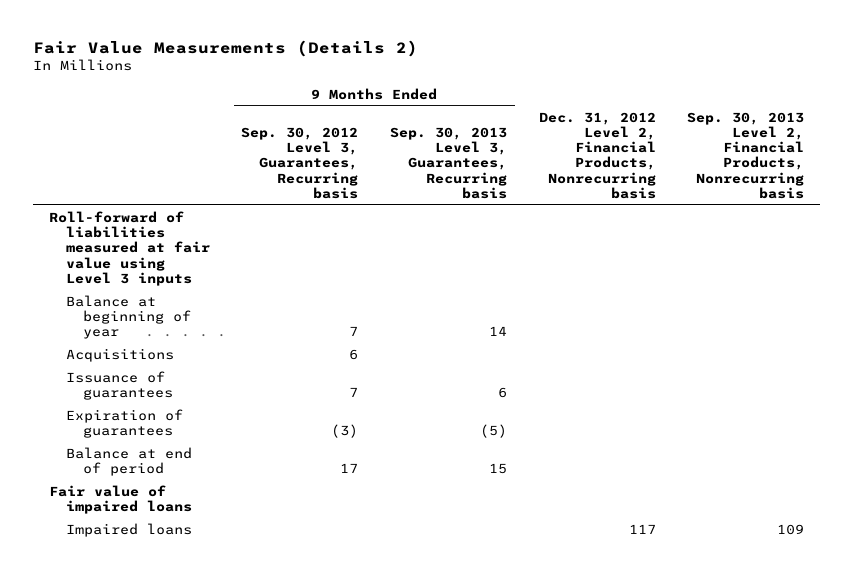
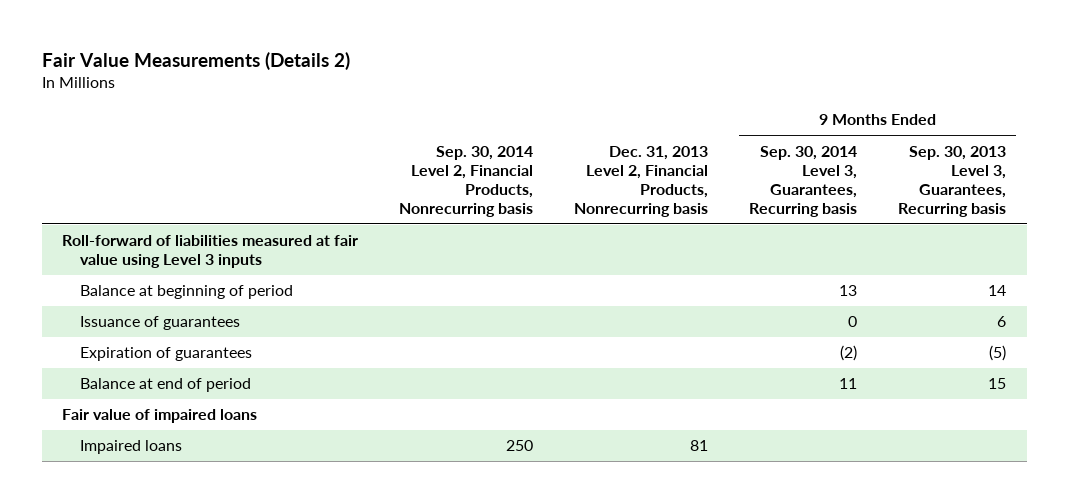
- | 9 Months Ended Sep. 30, 2012 Level 3, Guarantees, Recurring basis | 9 Months Ended Sep. 30, 2013 Level 3, Guarantees, Recurring basis | Dec. 31, 2012 Level 2, Financial Products, Nonrecurring basis | Sep. 30, 2013 Level 2, Financial Products, Nonrecurring basis
+ | Sep. 30, 2014 Level 2, Financial Products, Nonrecurring basis | Dec. 31, 2013 Level 2, Financial Products, Nonrecurring basis | 9 Months Ended Sep. 30, 2014 Level 3, Guarantees, Recurring basis | 9 Months Ended Sep. 30, 2013 Level 3, Guarantees, Recurring basis
- Balance at beginning of year | 7 | 14 | |
- Acquisitions | 6 | | |
+ Balance at beginning of period | | | 13 | 14

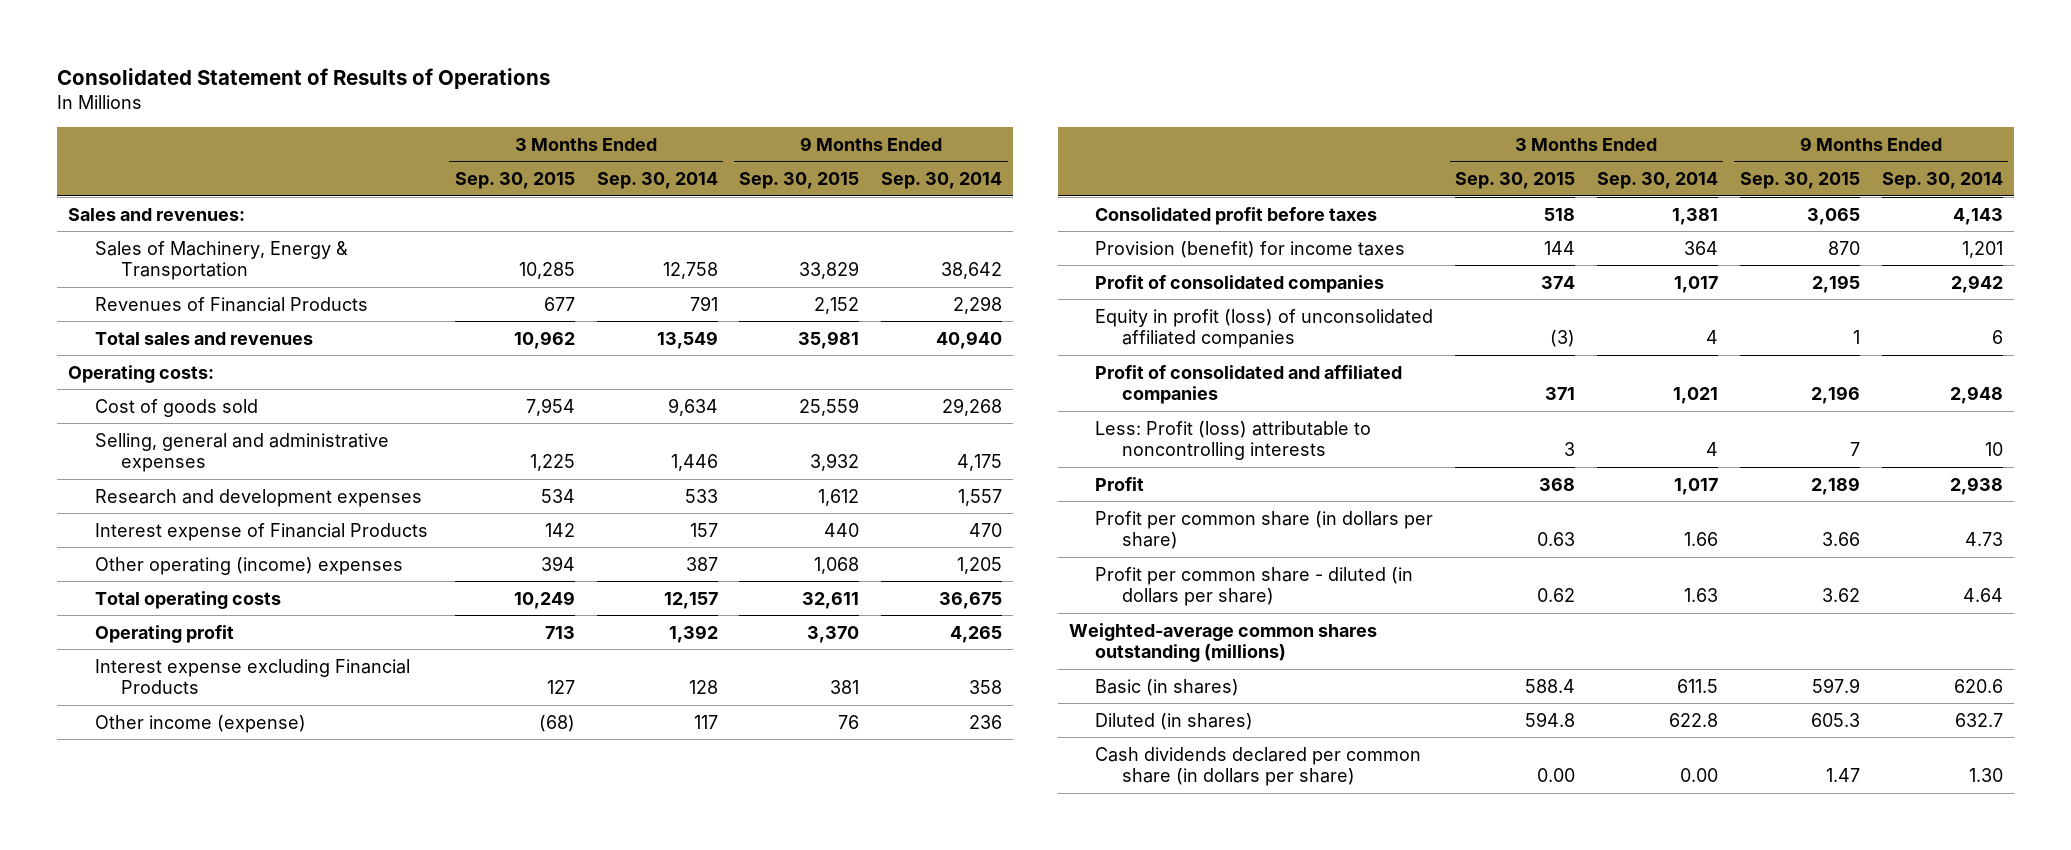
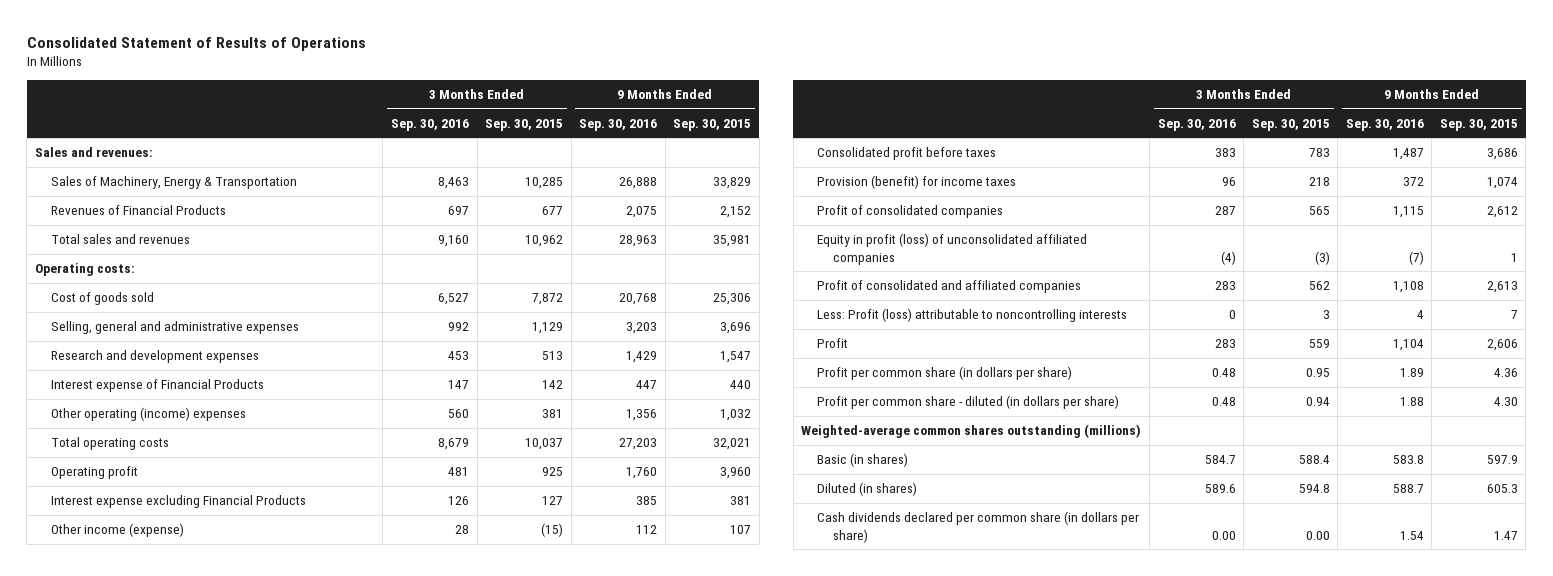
- | 3 Months Ended Sep. 30, 2015 | 3 Months Ended Sep. 30, 2014 | 9 Months Ended Sep. 30, 2015 | 9 Months Ended Sep. 30, 2014
+ | 3 Months Ended Sep. 30, 2016 | 3 Months Ended Sep. 30, 2015 | 9 Months Ended Sep. 30, 2016 | 9 Months Ended Sep. 30, 2015
- Cost of goods sold | 7,954 | 9,634 | 25,559 | 29,268
- Selling, general and administrative expenses | 1,225 | 1,446 | 3,932 | 4,175
- Research and development expenses | 534 | 533 | 1,612 | 1,557
+ Cost of goods sold | 6,527 | 7,872 | 20,768 | 25,306
+ Selling, general and administrative expenses | 992 | 1,129 | 3,203 | 3,696
+ Research and development expenses | 453 | 513 | 1,429 | 1,547
- Other operating (income) expenses | 394 | 387 | 1,068 | 1,205
- Total operating costs | 10,249 | 12,157 | 32,611 | 36,675
- Operating profit | 713 | 1,392 | 3,370 | 4,265
+ Other operating (income) expenses | 560 | 381 | 1,356 | 1,032
+ Total operating costs | 8,679 | 10,037 | 27,203 | 32,021
+ Operating profit | 481 | 925 | 1,760 | 3,960
- Other income (expense) | (68) | 117 | 76 | 236
- Consolidated profit before taxes | 518 | 1,381 | 3,065 | 4,143
- Provision (benefit) for income taxes | 144 | 364 | 870 | 1,201
- Profit of consolidated companies | 374 | 1,017 | 2,195 | 2,942
+ Other income (expense) | 28 | (15) | 112 | 107
+ Consolidated profit before taxes | 383 | 783 | 1,487 | 3,686
+ Provision (benefit) for income taxes | 96 | 218 | 372 | 1,074
+ Profit of consolidated companies | 287 | 565 | 1,115 | 2,612
- Profit of consolidated and affiliated companies | 371 | 1,021 | 2,196 | 2,948
+ Profit of consolidated and affiliated companies | 283 | 562 | 1,108 | 2,613
- Profit | 368 | 1,017 | 2,189 | 2,938
- Profit per common share (in dollars per share) | 0.63 | 1.66 | 3.66 | 4.73
- Profit per common share - diluted (in dollars per share) | 0.62 | 1.63 | 3.62 | 4.64
+ Profit | 283 | 559 | 1,104 | 2,606
+ Profit per common share (in dollars per share) | 0.48 | 0.95 | 1.89 | 4.36
+ Profit per common share - diluted (in dollars per share) | 0.48 | 0.94 | 1.88 | 4.30

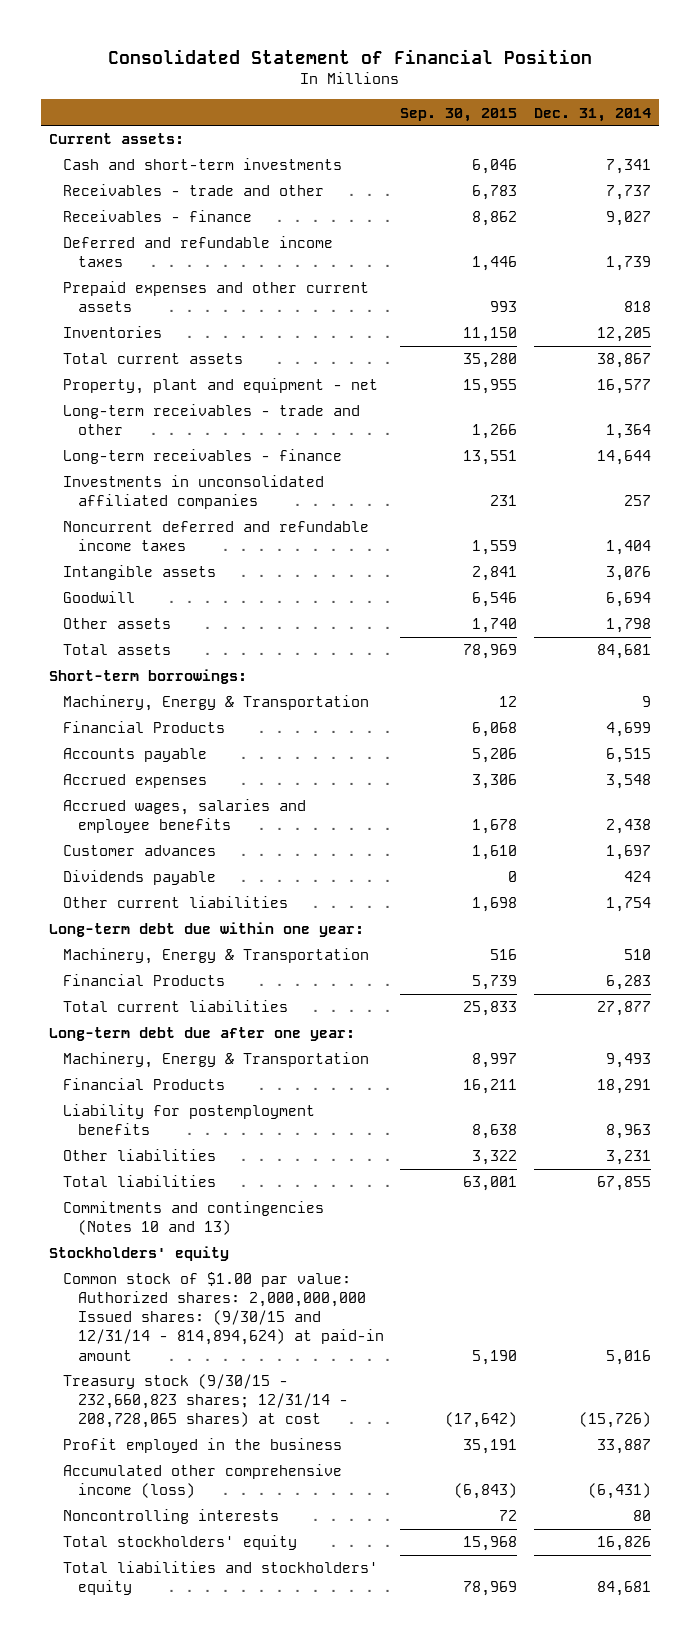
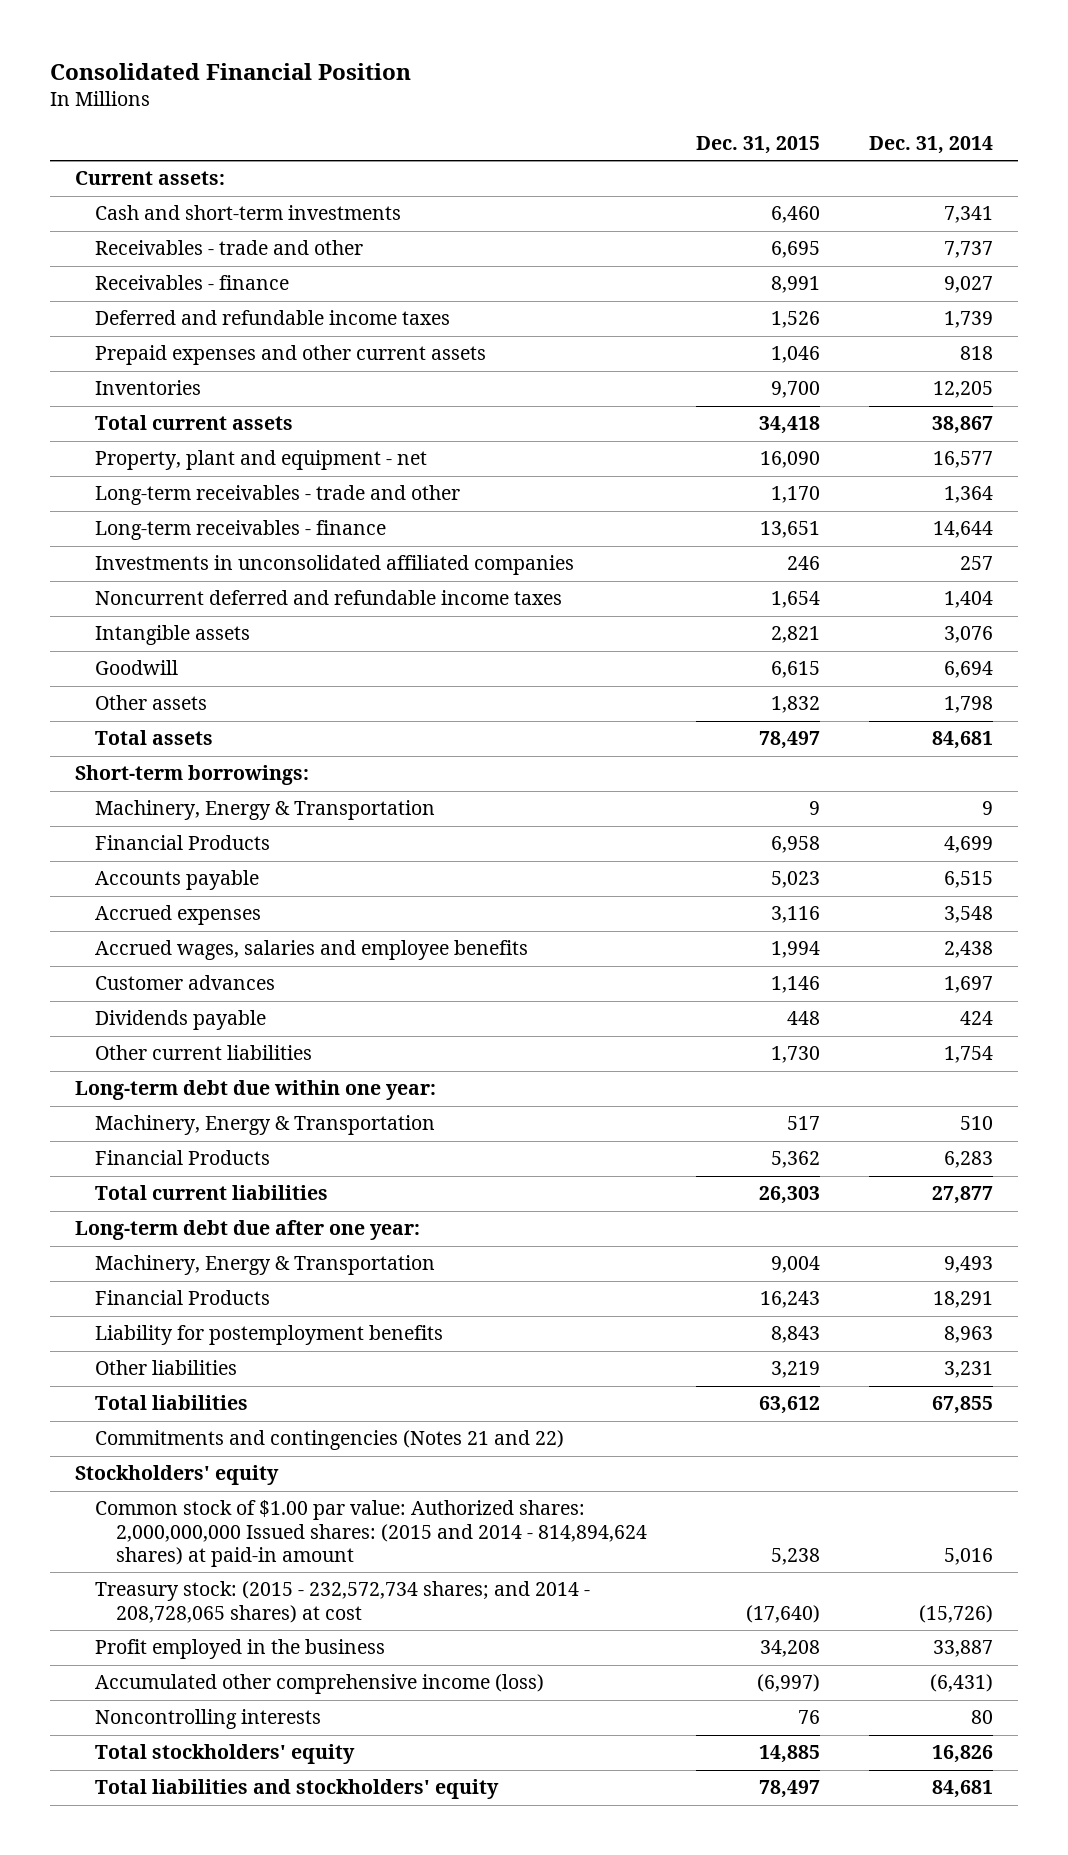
- Consolidated Statement of Financial Position
+ Consolidated Financial Position
- | Sep. 30, 2015 | Dec. 31, 2014
+ | Dec. 31, 2015 | Dec. 31, 2014
- Commitments and contingencies (Notes 10 and 13)
+ Commitments and contingencies (Notes 21 and 22)
- Common stock of $1.00 par value: Authorized shares: 2,000,000,000 Issued shares: (9/30/15 and 12/31/14 - 814,894,624) at paid-in amount | 5,190 | 5,016
- Treasury stock (9/30/15 - 232,660,823 shares; 12/31/14 - 208,728,065 shares) at cost | (17,642) | (15,726)
+ Common stock of $1.00 par value: Authorized shares: 2,000,000,000 Issued shares: (2015 and 2014 - 814,894,624 shares) at paid-in amount | 5,238 | 5,016
+ Treasury stock: (2015 - 232,572,734 shares; and 2014 - 208,728,065 shares) at cost | (17,640) | (15,726)

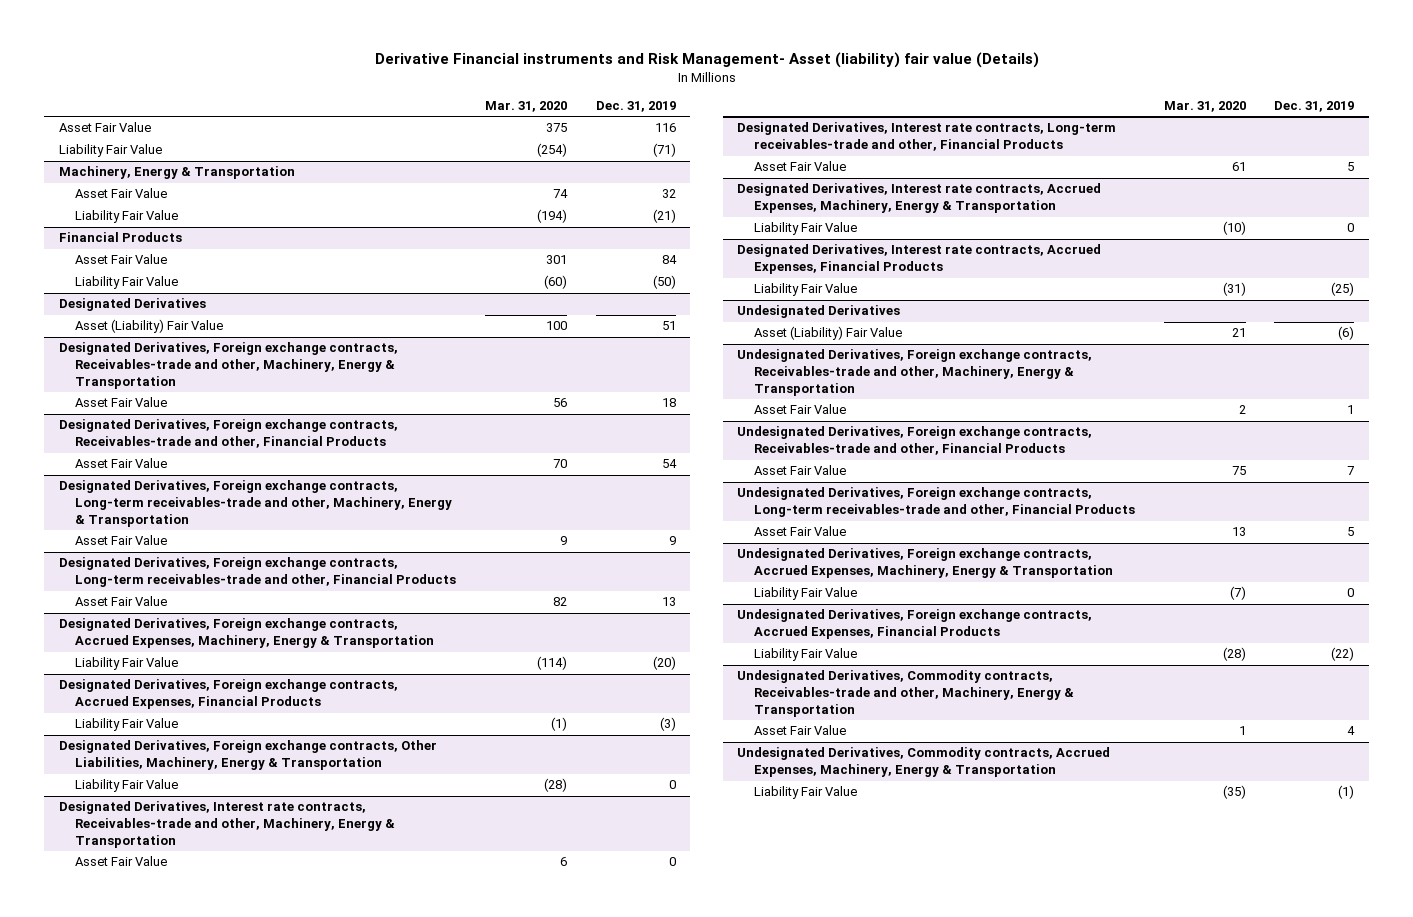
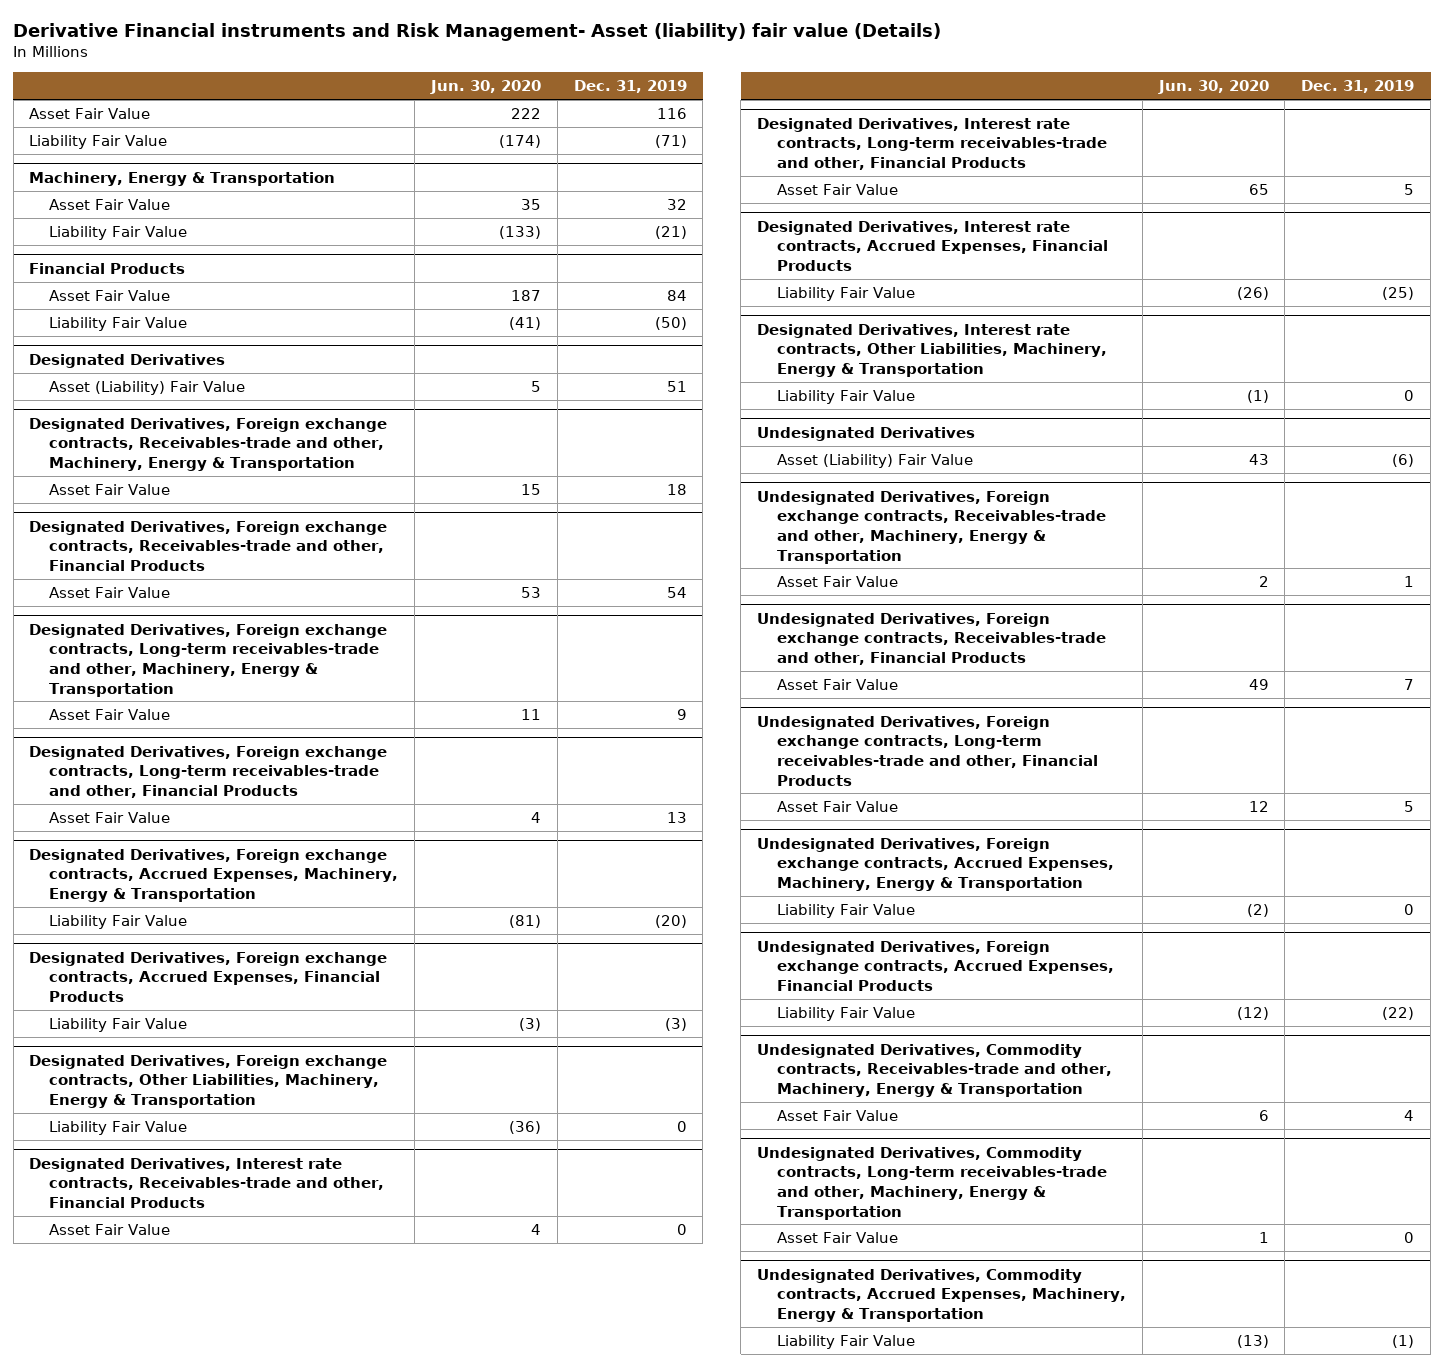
- | Mar. 31, 2020 | Dec. 31, 2019
+ | Jun. 30, 2020 | Dec. 31, 2019
- Designated Derivatives, Interest rate contracts, Receivables-trade and other, Machinery, Energy & Transportation
+ Designated Derivatives, Interest rate contracts, Receivables-trade and other, Financial Products
- Designated Derivatives, Interest rate contracts, Accrued Expenses, Machinery, Energy & Transportation
- Liability Fair Value | (10) | 0
+ Designated Derivatives, Interest rate contracts, Other Liabilities, Machinery, Energy & Transportation
+ Liability Fair Value | (1) | 0
+ Undesignated Derivatives, Commodity contracts, Long-term receivables-trade and other, Machinery, Energy & Transportation
+ Asset Fair Value | 1 | 0

